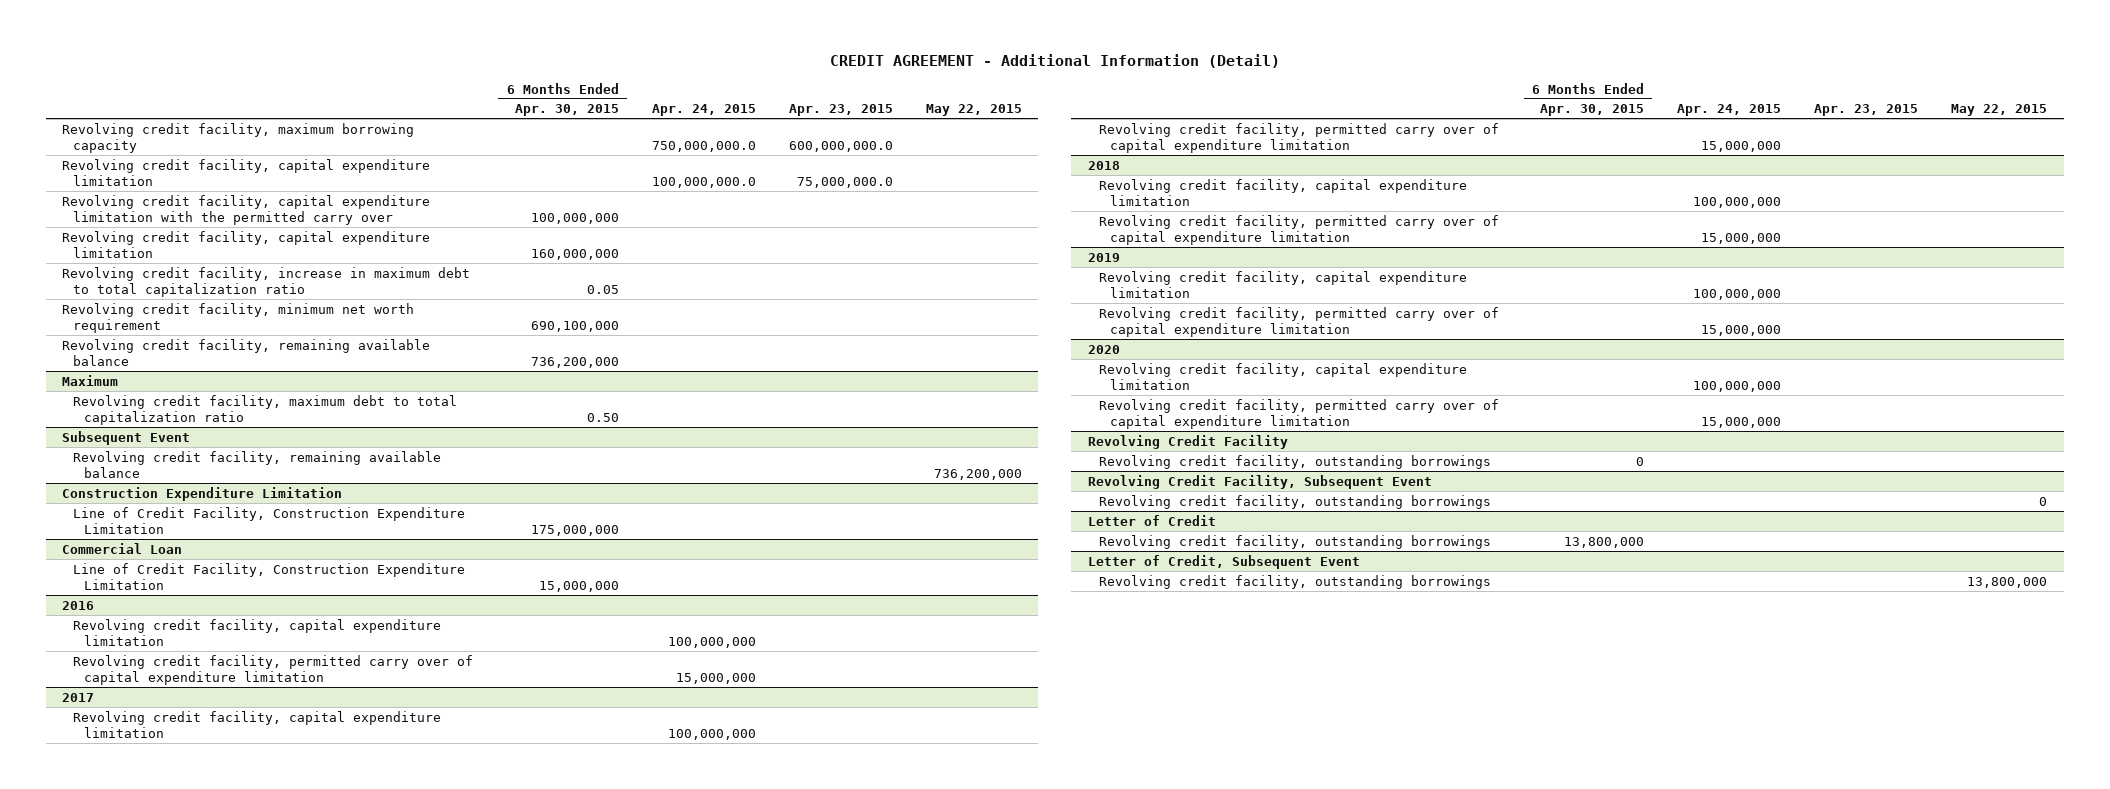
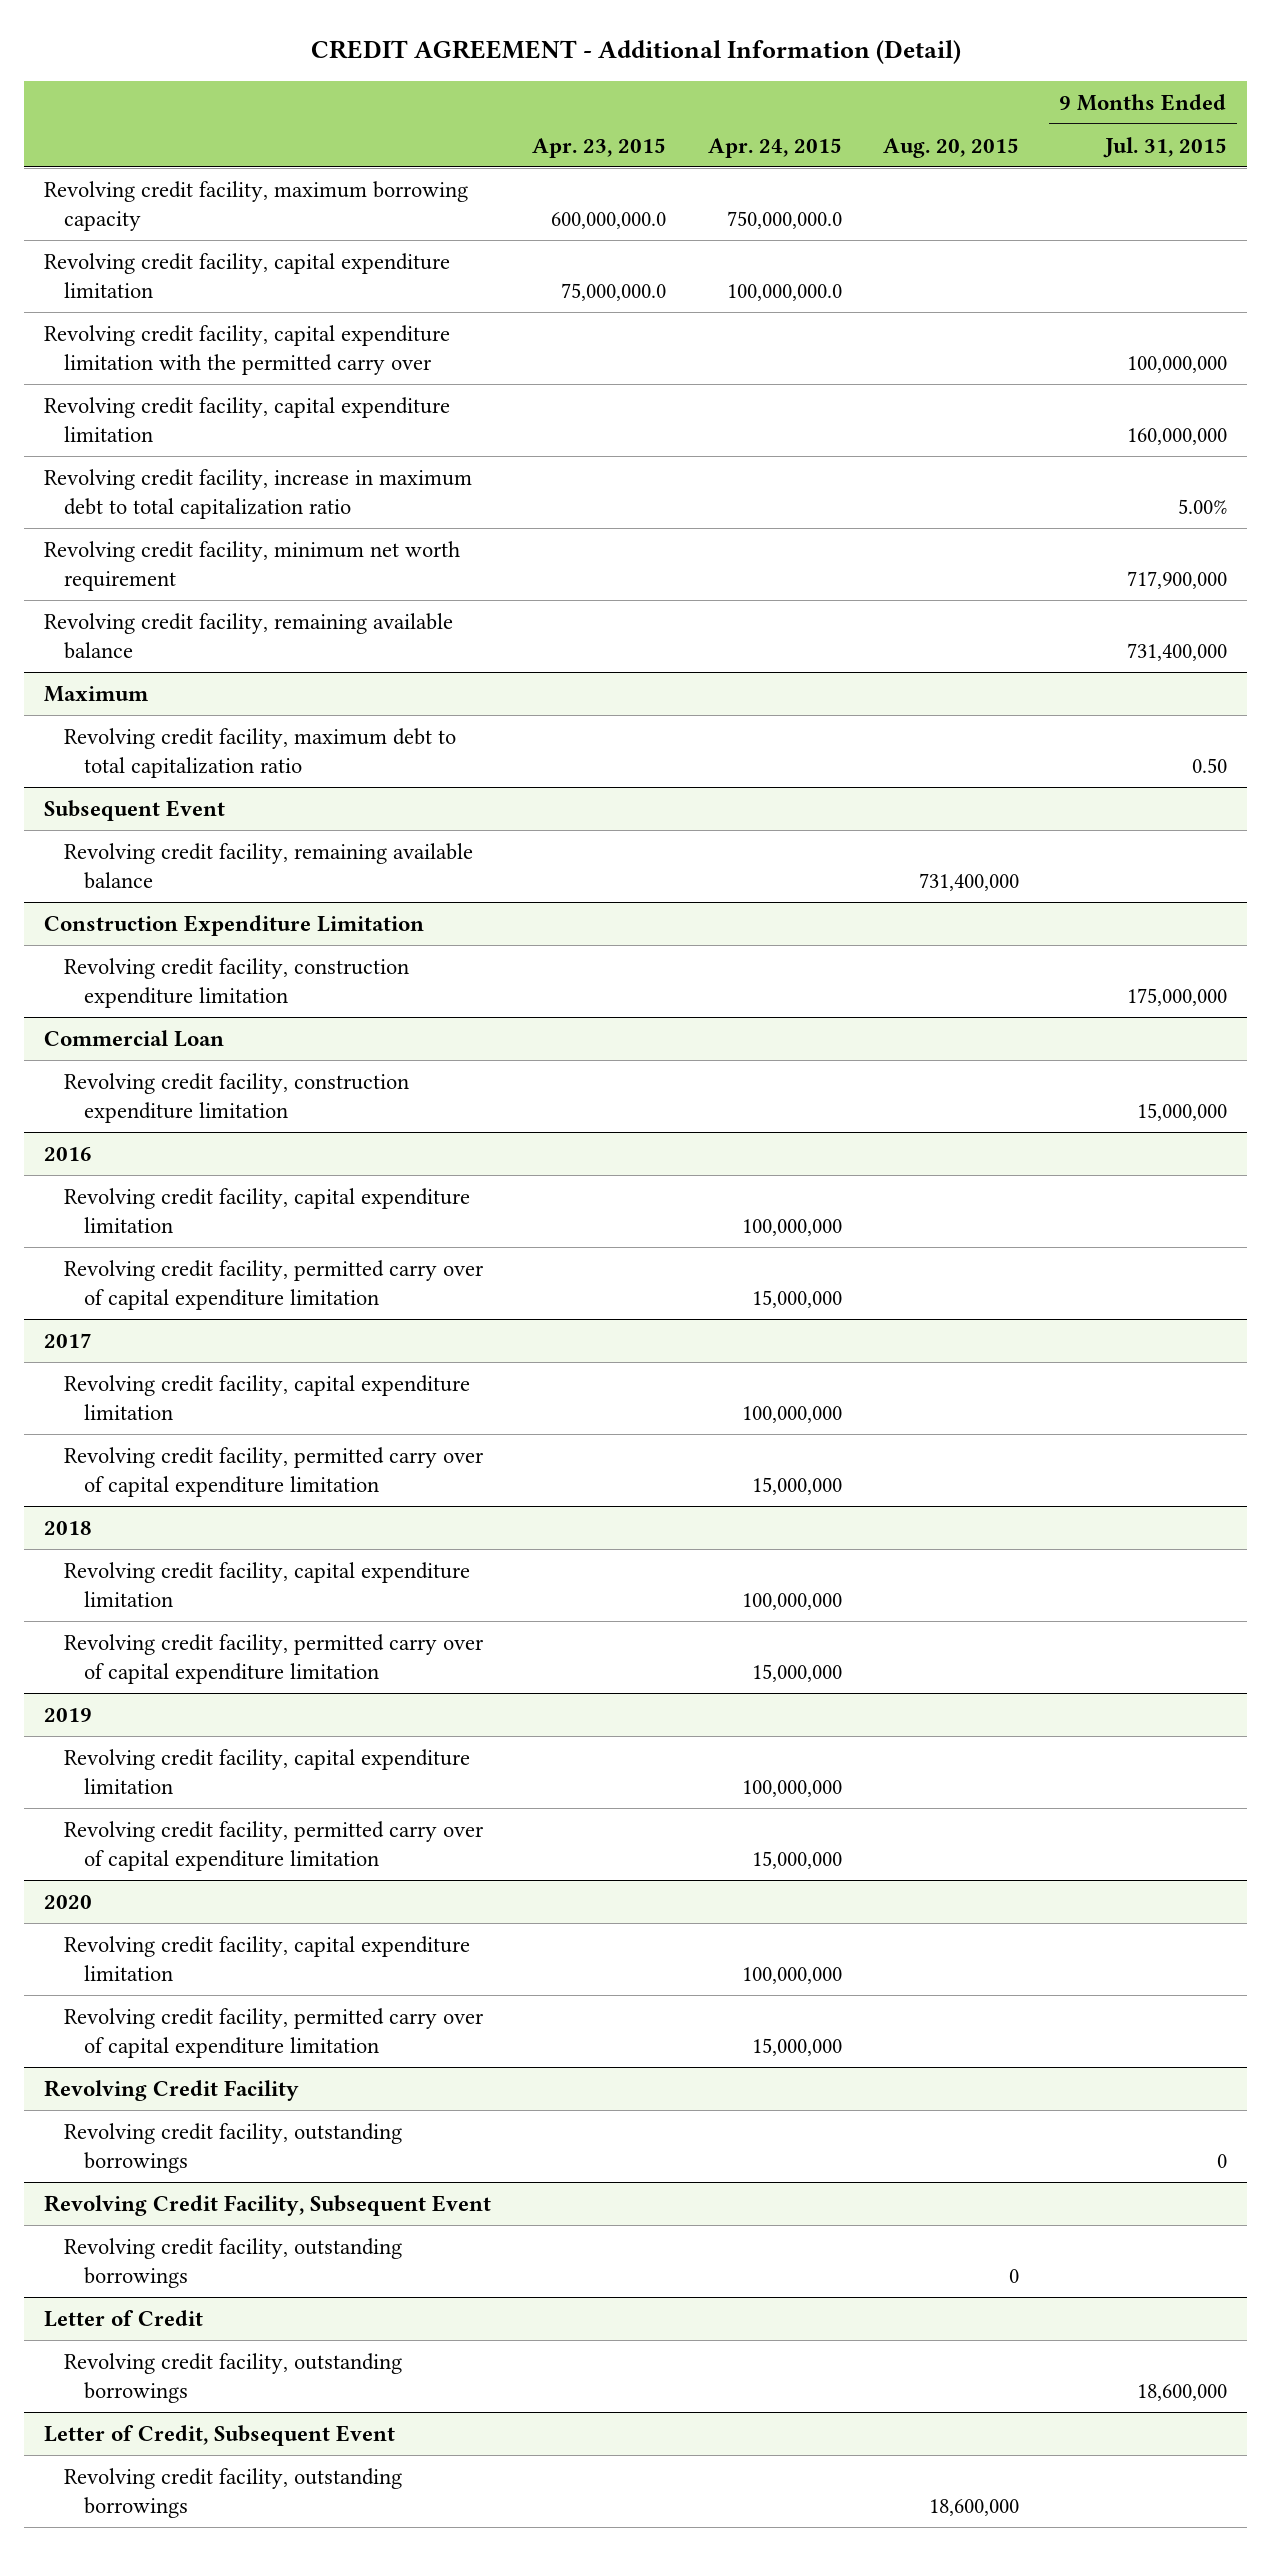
- | 6 Months Ended Apr. 30, 2015 | Apr. 24, 2015 | Apr. 23, 2015 | May 22, 2015
+ | Apr. 23, 2015 | Apr. 24, 2015 | Aug. 20, 2015 | 9 Months Ended Jul. 31, 2015
@ Construction Expenditure Limitation
- Line of Credit Facility, Construction Expenditure Limitation | 175,000,000 | | |
+ Revolving credit facility, construction expenditure limitation | | | | 175,000,000
@ Commercial Loan
- Line of Credit Facility, Construction Expenditure Limitation | 15,000,000 | | |
+ Revolving credit facility, construction expenditure limitation | | | | 15,000,000

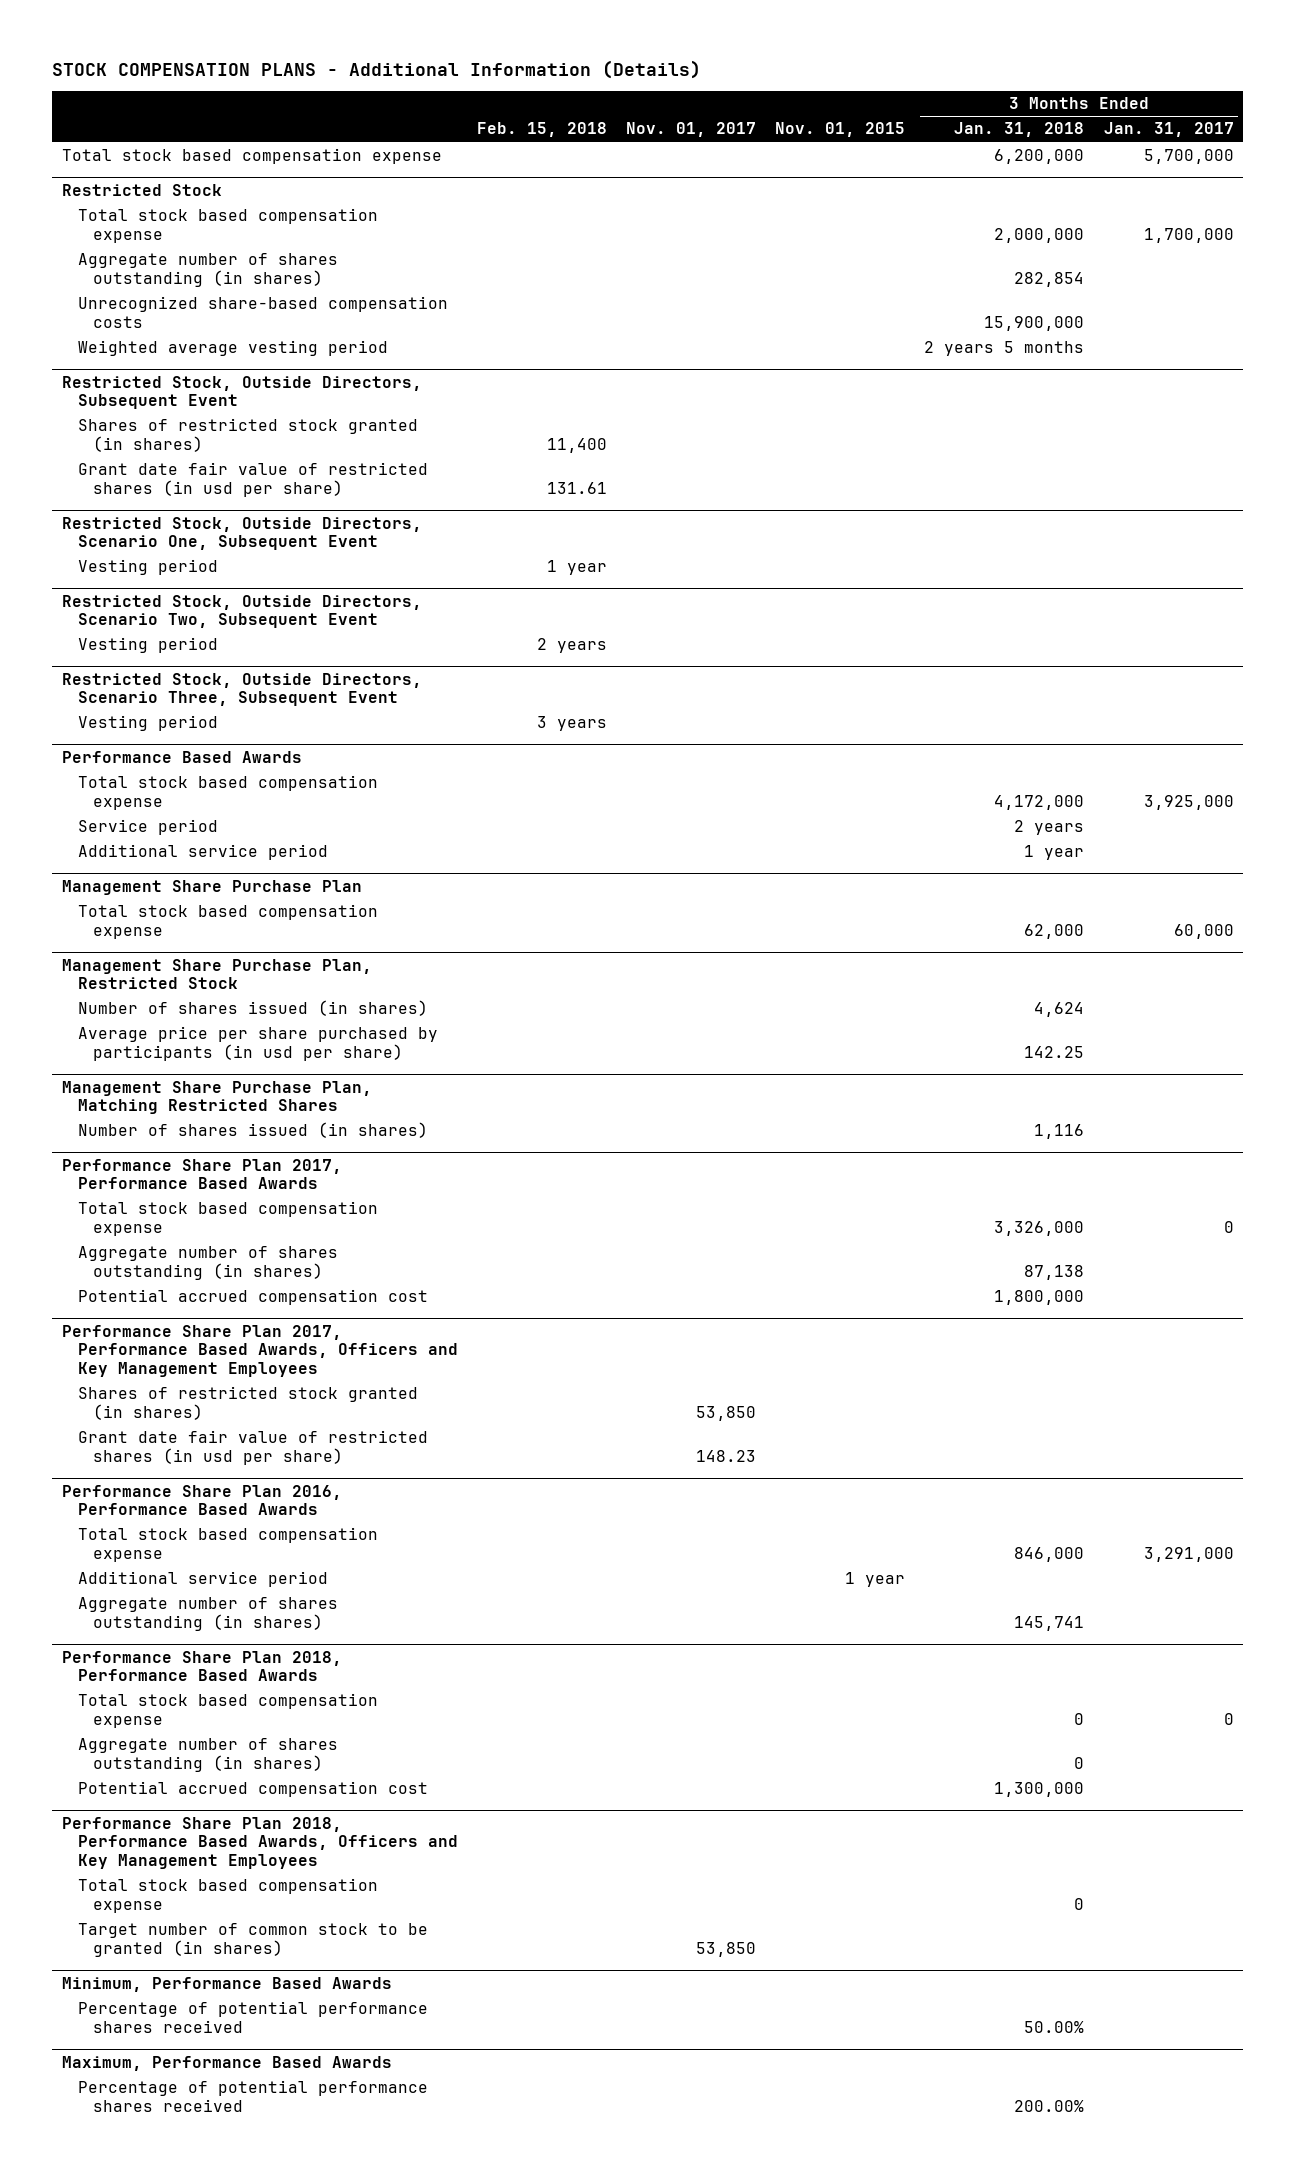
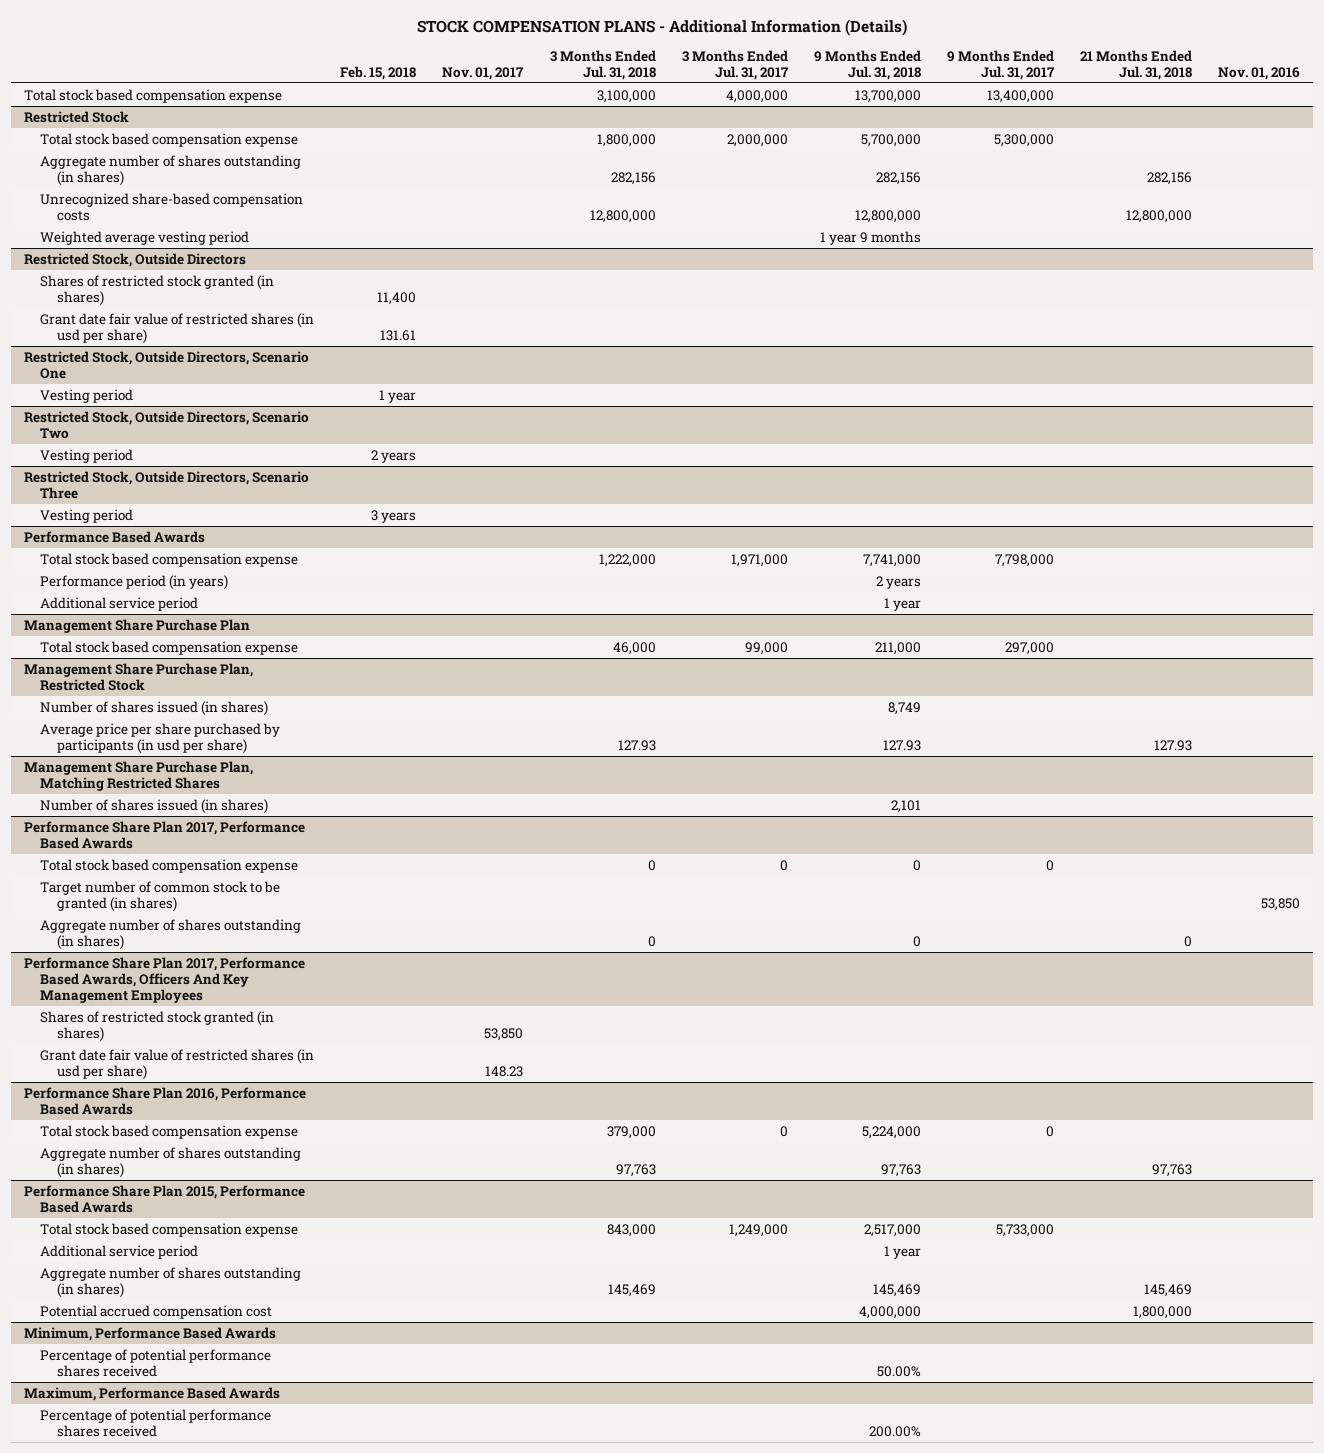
- | Feb. 15, 2018 | Nov. 01, 2017 | Nov. 01, 2015 | 3 Months Ended Jan. 31, 2018 | 3 Months Ended Jan. 31, 2017
+ | Feb. 15, 2018 | Nov. 01, 2017 | 3 Months Ended Jul. 31, 2018 | 3 Months Ended Jul. 31, 2017 | 9 Months Ended Jul. 31, 2018 | 9 Months Ended Jul. 31, 2017 | 21 Months Ended Jul. 31, 2018 | Nov. 01, 2016
- Restricted Stock, Outside Directors, Subsequent Event
+ Restricted Stock, Outside Directors
- Restricted Stock, Outside Directors, Scenario One, Subsequent Event
+ Restricted Stock, Outside Directors, Scenario One
- Restricted Stock, Outside Directors, Scenario Two, Subsequent Event
+ Restricted Stock, Outside Directors, Scenario Two
- Restricted Stock, Outside Directors, Scenario Three, Subsequent Event
+ Restricted Stock, Outside Directors, Scenario Three
@ Performance Based Awards
- Service period | | | | 2 years |
+ Performance period (in years) | | | | | 2 years | | |
@ Performance Share Plan 2017, Performance Based Awards
+ Target number of common stock to be granted (in shares) | | | | | | | | 53,850
- Potential accrued compensation cost | | | | 1,800,000 |
- Performance Share Plan 2017, Performance Based Awards, Officers and Key Management Employees
+ Performance Share Plan 2017, Performance Based Awards, Officers And Key Management Employees
@ Performance Share Plan 2016, Performance Based Awards
- Additional service period | | | 1 year | |
- Performance Share Plan 2018, Performance Based Awards
+ Performance Share Plan 2015, Performance Based Awards
+ Additional service period | | | | | 1 year | | |
- Performance Share Plan 2018, Performance Based Awards, Officers and Key Management Employees
- Total stock based compensation expense | | | | 0 |
- Target number of common stock to be granted (in shares) | | 53,850 | | |

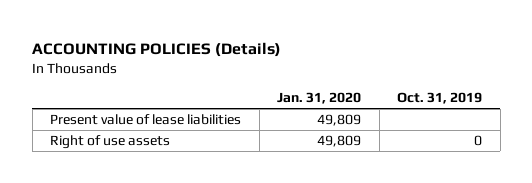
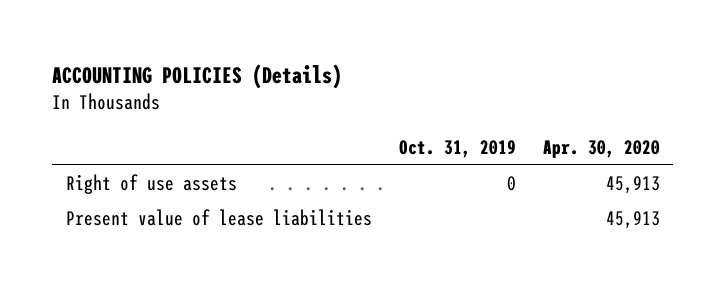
- | Jan. 31, 2020 | Oct. 31, 2019
+ | Oct. 31, 2019 | Apr. 30, 2020
moved down: Present value of lease liabilities | | 45,913

